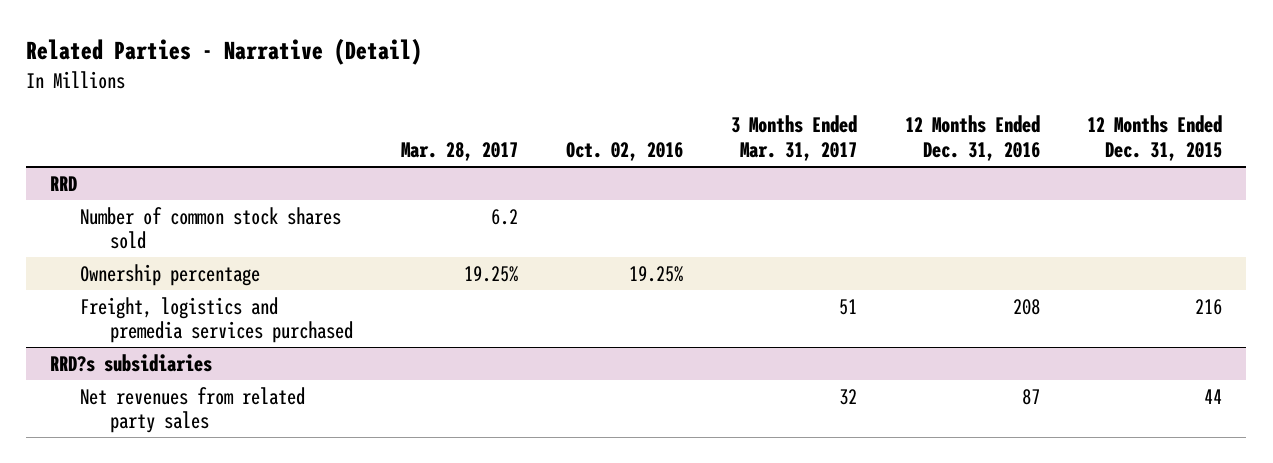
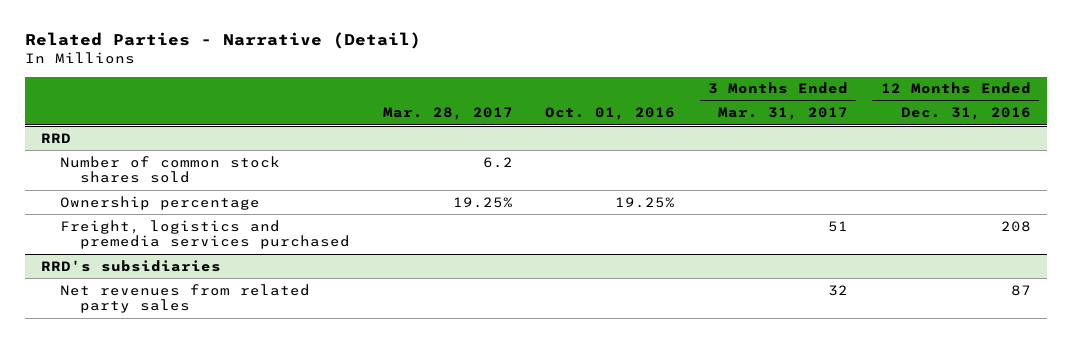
- | Mar. 28, 2017 | Oct. 02, 2016 | 3 Months Ended Mar. 31, 2017 | 12 Months Ended Dec. 31, 2016 | 12 Months Ended Dec. 31, 2015
+ | Mar. 28, 2017 | Oct. 01, 2016 | 3 Months Ended Mar. 31, 2017 | 12 Months Ended Dec. 31, 2016
- RRD?s subsidiaries
+ RRD's subsidiaries

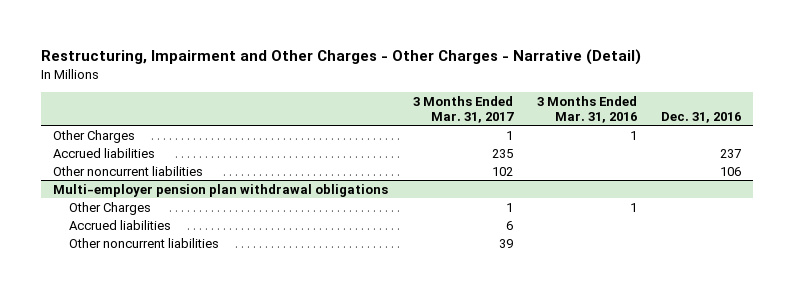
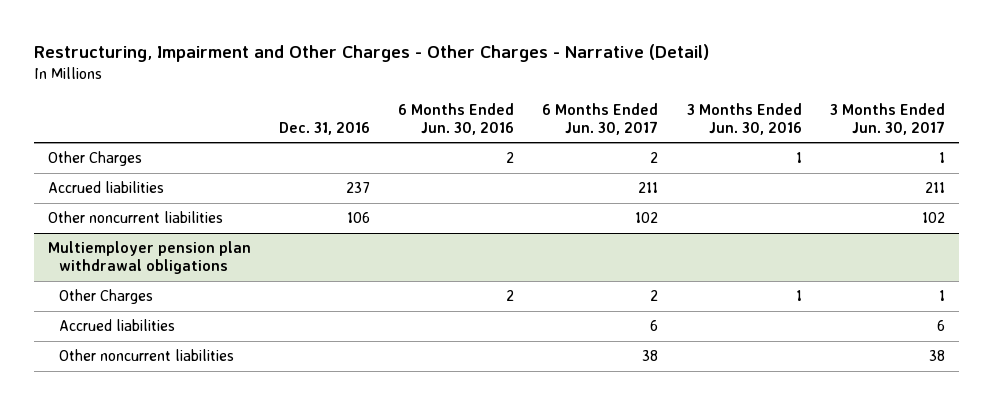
- | 3 Months Ended Mar. 31, 2017 | 3 Months Ended Mar. 31, 2016 | Dec. 31, 2016
+ | Dec. 31, 2016 | 6 Months Ended Jun. 30, 2016 | 6 Months Ended Jun. 30, 2017 | 3 Months Ended Jun. 30, 2016 | 3 Months Ended Jun. 30, 2017
- Multi-employer pension plan withdrawal obligations
+ Multiemployer pension plan withdrawal obligations

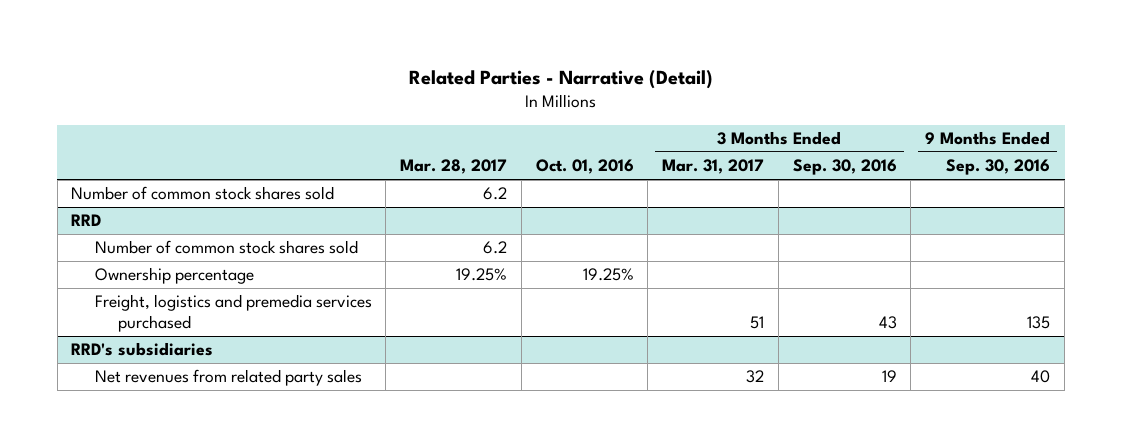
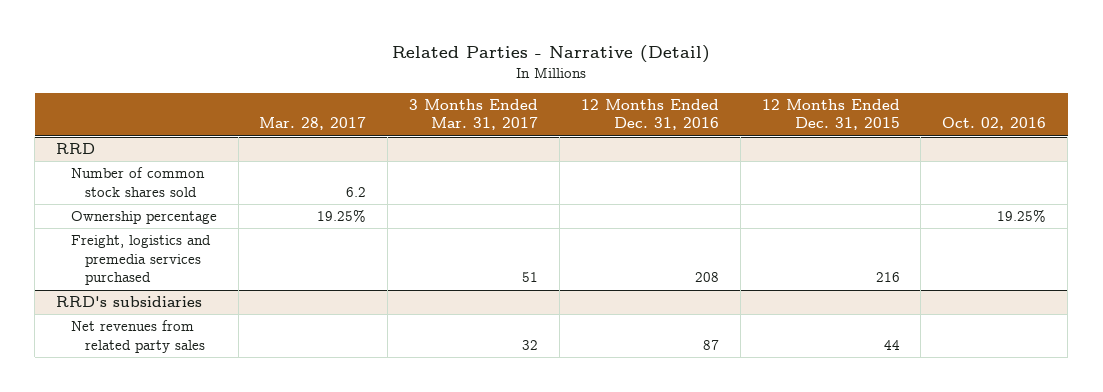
- | Mar. 28, 2017 | Oct. 01, 2016 | 3 Months Ended Mar. 31, 2017 | 3 Months Ended Sep. 30, 2016 | 9 Months Ended Sep. 30, 2016
+ | Mar. 28, 2017 | 3 Months Ended Mar. 31, 2017 | 12 Months Ended Dec. 31, 2016 | 12 Months Ended Dec. 31, 2015 | Oct. 02, 2016
- Number of common stock shares sold | 6.2 | | | |

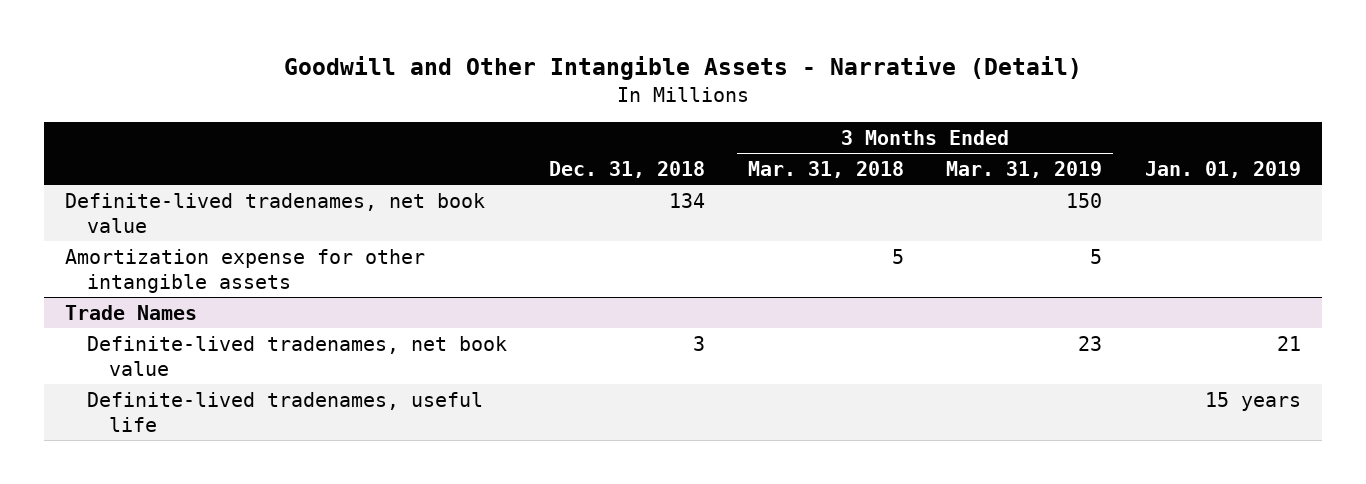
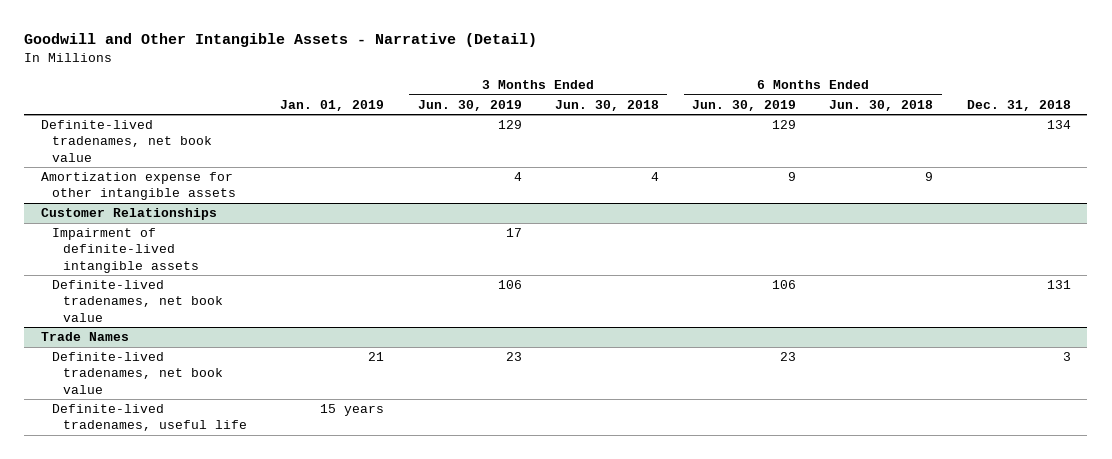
- | Dec. 31, 2018 | 3 Months Ended Mar. 31, 2018 | 3 Months Ended Mar. 31, 2019 | Jan. 01, 2019
+ | Jan. 01, 2019 | 3 Months Ended Jun. 30, 2019 | 3 Months Ended Jun. 30, 2018 | 6 Months Ended Jun. 30, 2019 | 6 Months Ended Jun. 30, 2018 | Dec. 31, 2018
+ Customer Relationships
+ Impairment of definite-lived intangible assets | | 17 | | | |
+ Definite-lived tradenames, net book value | | 106 | | 106 | | 131

